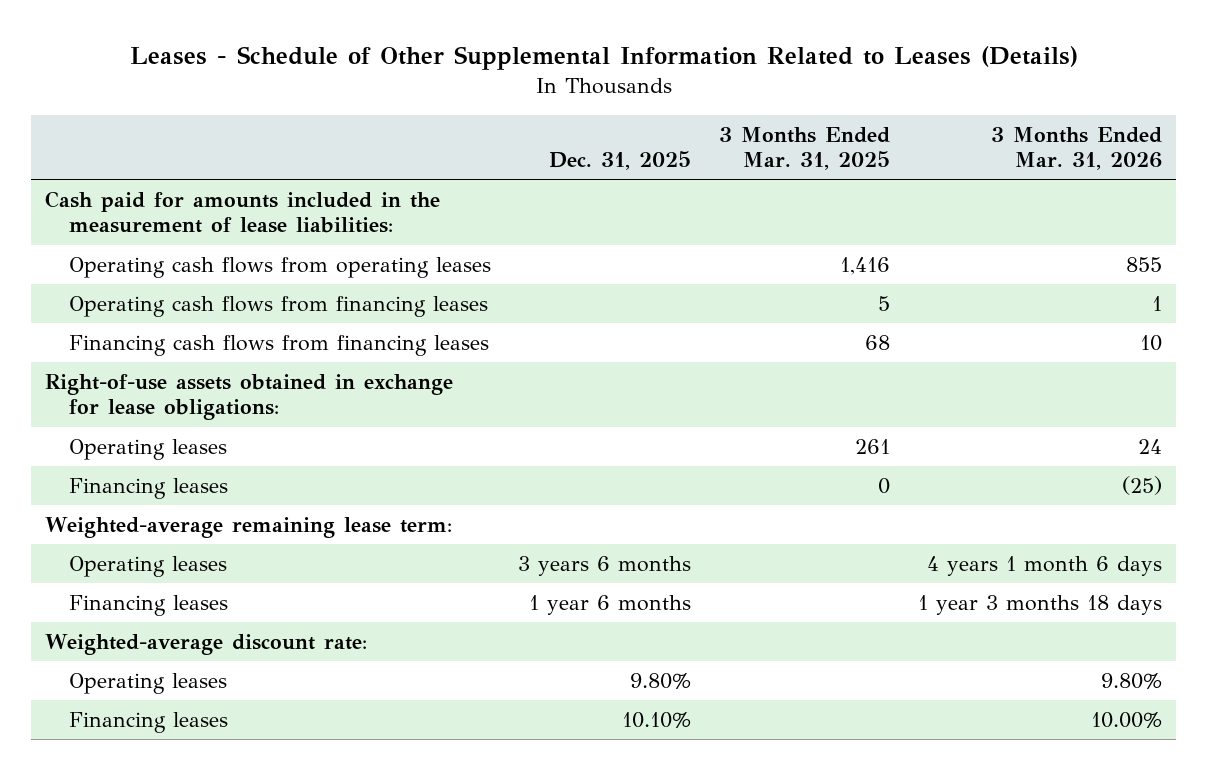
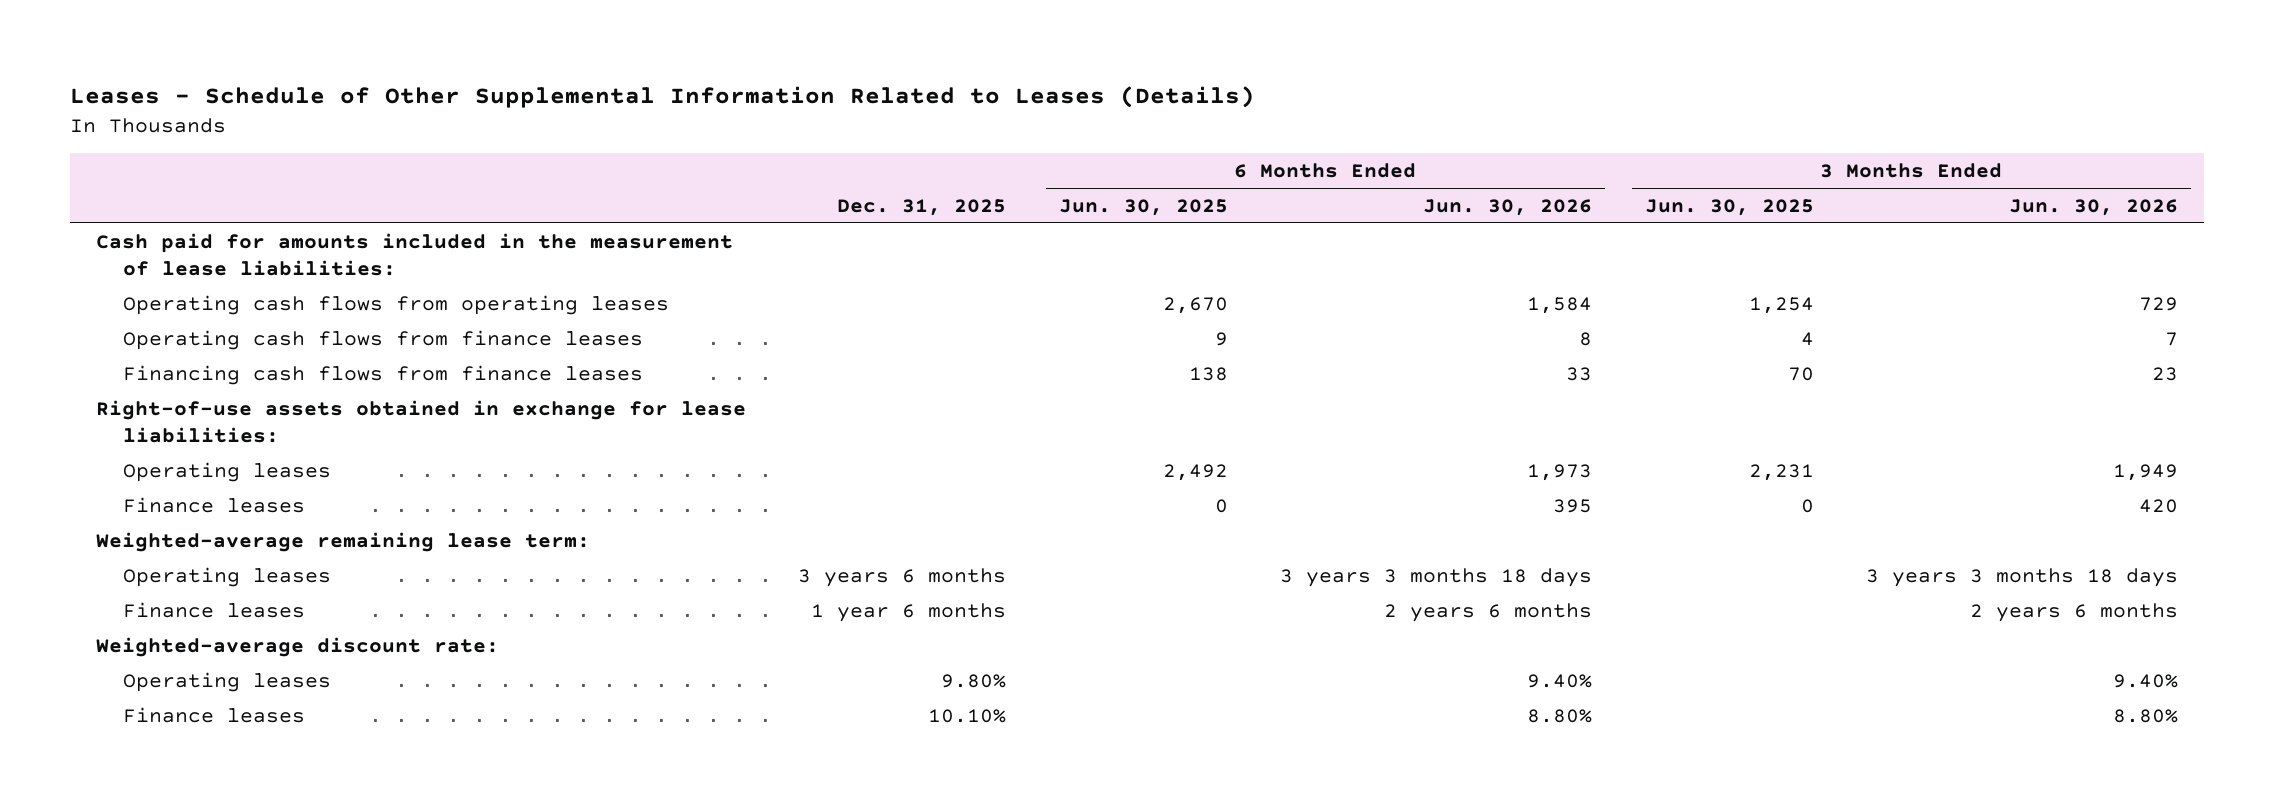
- | Dec. 31, 2025 | 3 Months Ended Mar. 31, 2025 | 3 Months Ended Mar. 31, 2026
+ | Dec. 31, 2025 | 6 Months Ended Jun. 30, 2025 | 6 Months Ended Jun. 30, 2026 | 3 Months Ended Jun. 30, 2025 | 3 Months Ended Jun. 30, 2026
- Operating cash flows from financing leases | | 5 | 1
- Financing cash flows from financing leases | | 68 | 10
- Right-of-use assets obtained in exchange for lease obligations:
+ Operating cash flows from finance leases | | 9 | 8 | 4 | 7
+ Financing cash flows from finance leases | | 138 | 33 | 70 | 23
+ Right-of-use assets obtained in exchange for lease liabilities:
- Financing leases | | 0 | (25)
+ Finance leases | | 0 | 395 | 0 | 420
- Financing leases | 1 year 6 months | | 1 year 3 months 18 days
+ Finance leases | 1 year 6 months | | 2 years 6 months | | 2 years 6 months
- Financing leases | 10.10% | | 10.00%
+ Finance leases | 10.10% | | 8.80% | | 8.80%

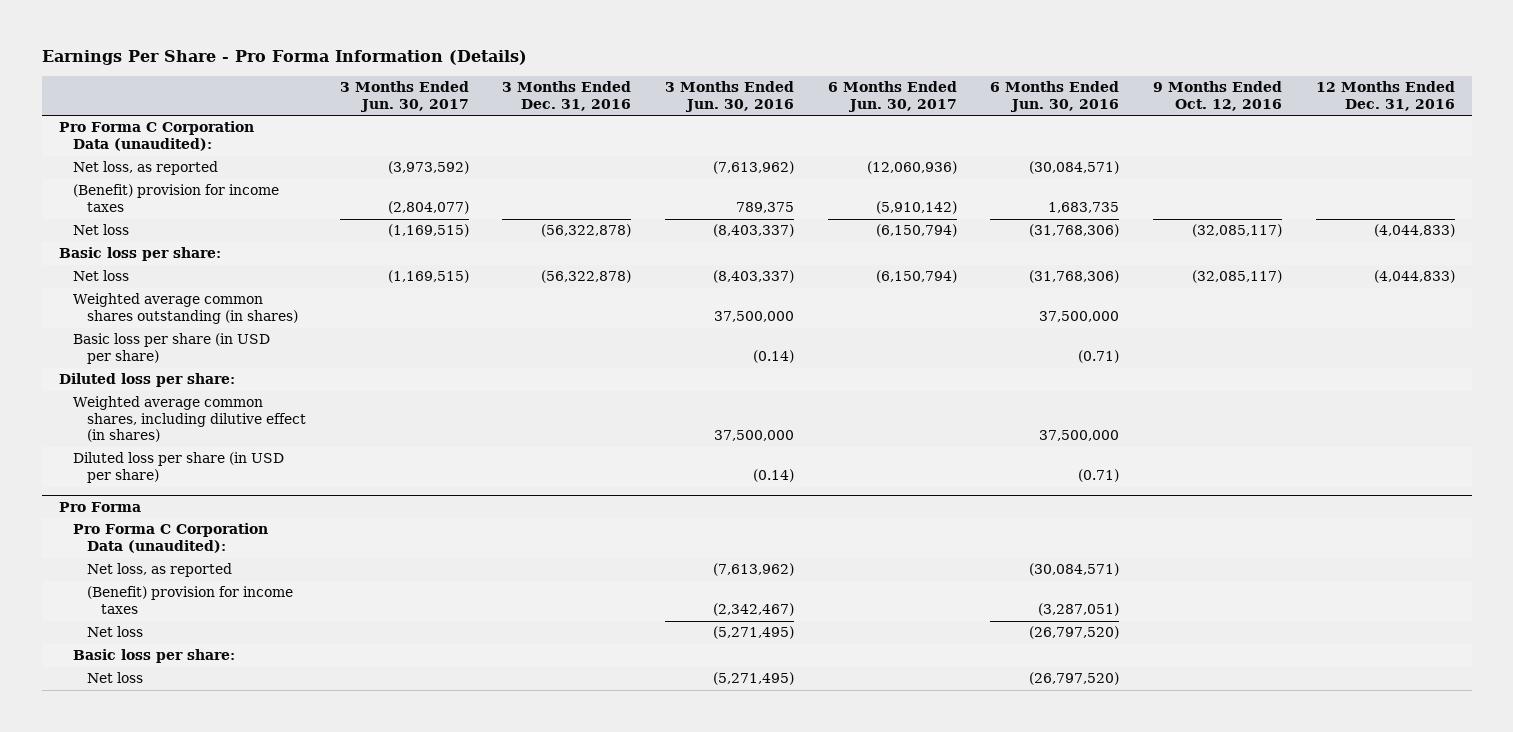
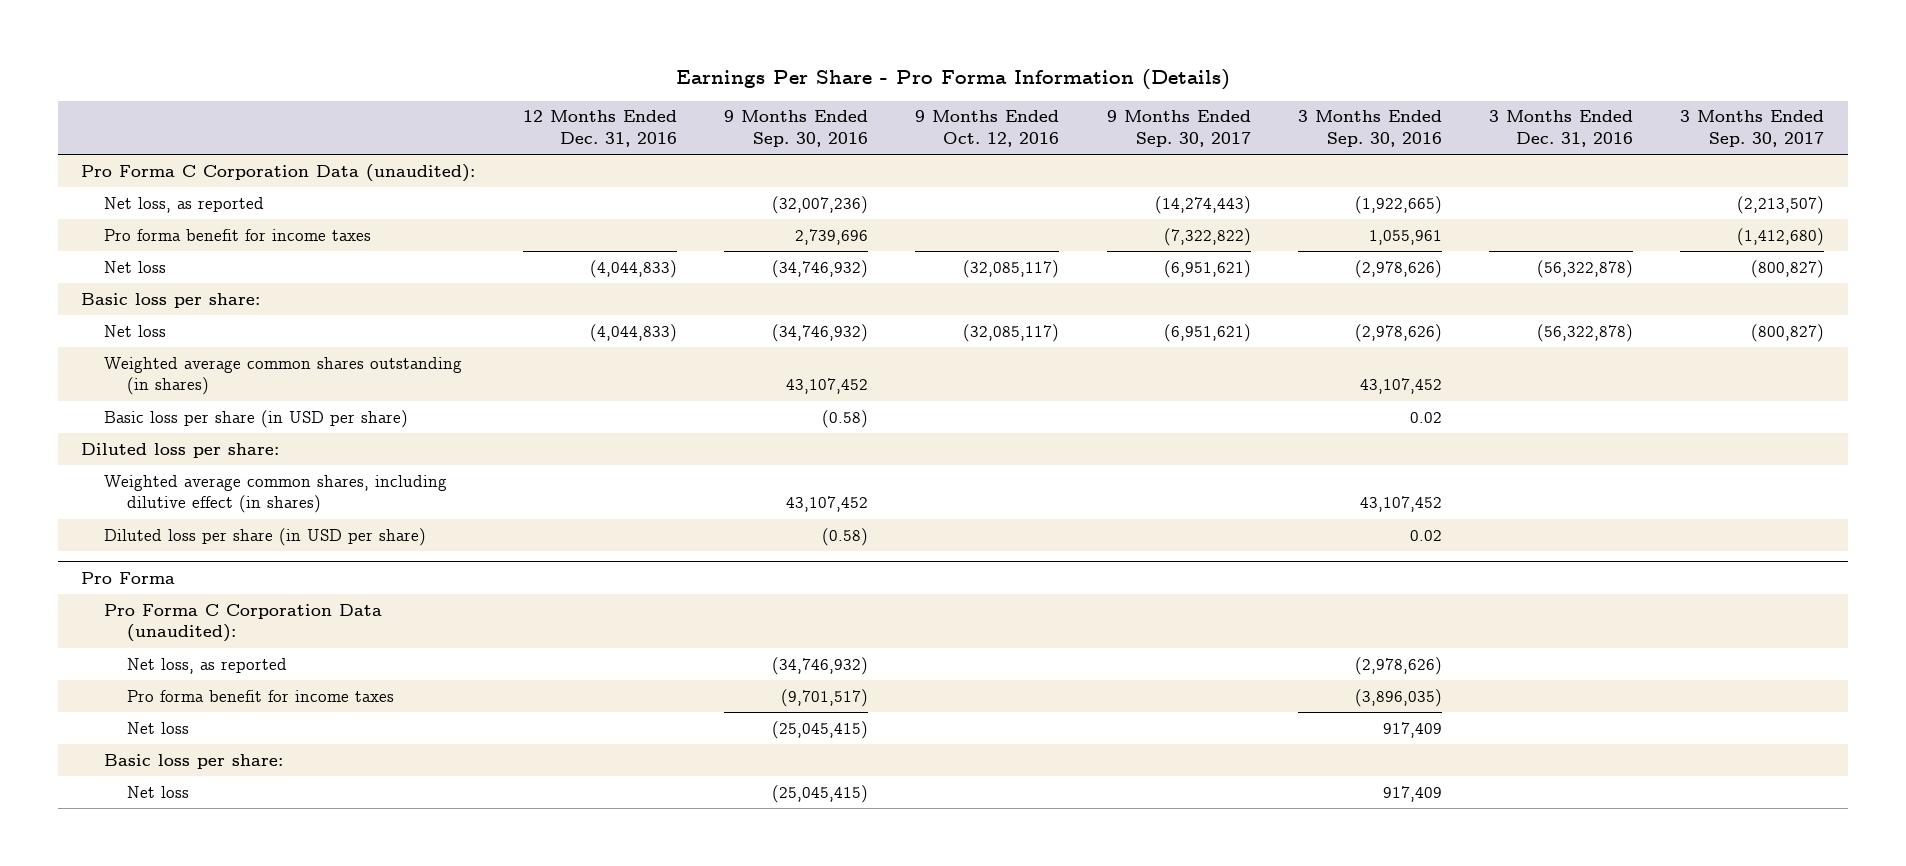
- | 3 Months Ended Jun. 30, 2017 | 3 Months Ended Dec. 31, 2016 | 3 Months Ended Jun. 30, 2016 | 6 Months Ended Jun. 30, 2017 | 6 Months Ended Jun. 30, 2016 | 9 Months Ended Oct. 12, 2016 | 12 Months Ended Dec. 31, 2016
+ | 12 Months Ended Dec. 31, 2016 | 9 Months Ended Sep. 30, 2016 | 9 Months Ended Oct. 12, 2016 | 9 Months Ended Sep. 30, 2017 | 3 Months Ended Sep. 30, 2016 | 3 Months Ended Dec. 31, 2016 | 3 Months Ended Sep. 30, 2017
- (Benefit) provision for income taxes | (2,804,077) | | 789,375 | (5,910,142) | 1,683,735 | |
+ Pro forma benefit for income taxes | | 2,739,696 | | (7,322,822) | 1,055,961 | | (1,412,680)
@ Pro Forma
- (Benefit) provision for income taxes | | | (2,342,467) | | (3,287,051) | |
+ Pro forma benefit for income taxes | | (9,701,517) | | | (3,896,035) | |

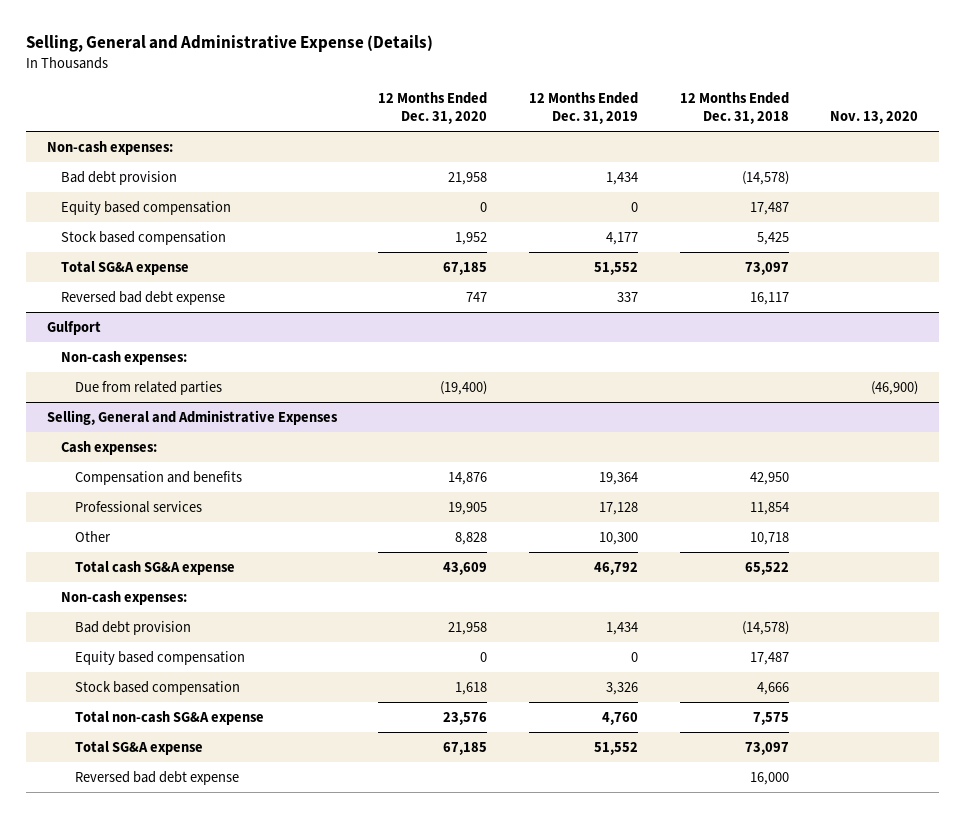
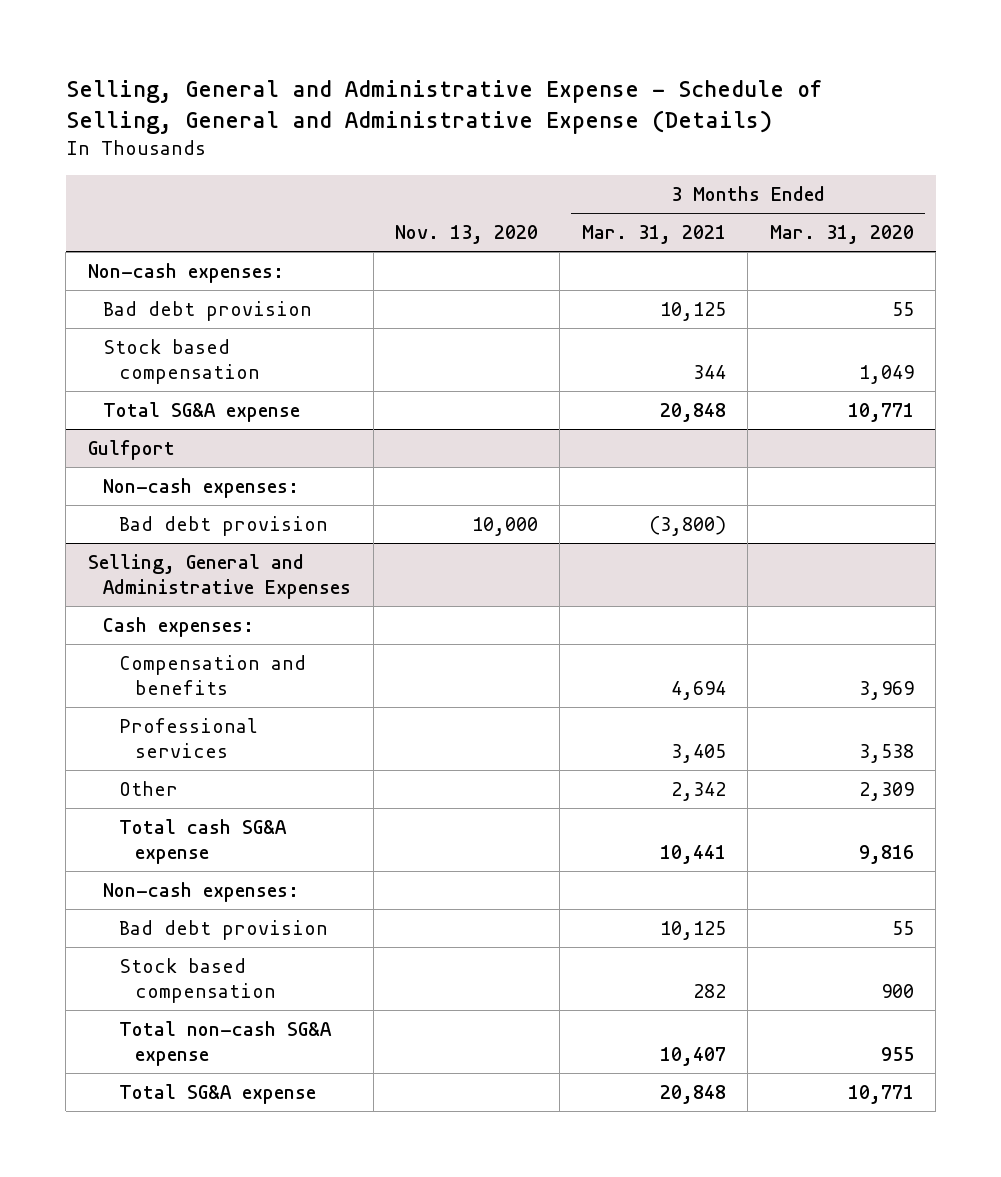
- Selling, General and Administrative Expense (Details)
+ Selling, General and Administrative Expense - Schedule of Selling, General and Administrative Expense (Details)
- | 12 Months Ended Dec. 31, 2020 | 12 Months Ended Dec. 31, 2019 | 12 Months Ended Dec. 31, 2018 | Nov. 13, 2020
+ | Nov. 13, 2020 | 3 Months Ended Mar. 31, 2021 | 3 Months Ended Mar. 31, 2020
- Equity based compensation | 0 | 0 | 17,487 |
- Reversed bad debt expense | 747 | 337 | 16,117 |
@ Gulfport
- Due from related parties | (19,400) | | | (46,900)
+ Bad debt provision | 10,000 | (3,800) |
@ Selling, General and Administrative Expenses
- Equity based compensation | 0 | 0 | 17,487 |
- Reversed bad debt expense | | | 16,000 |

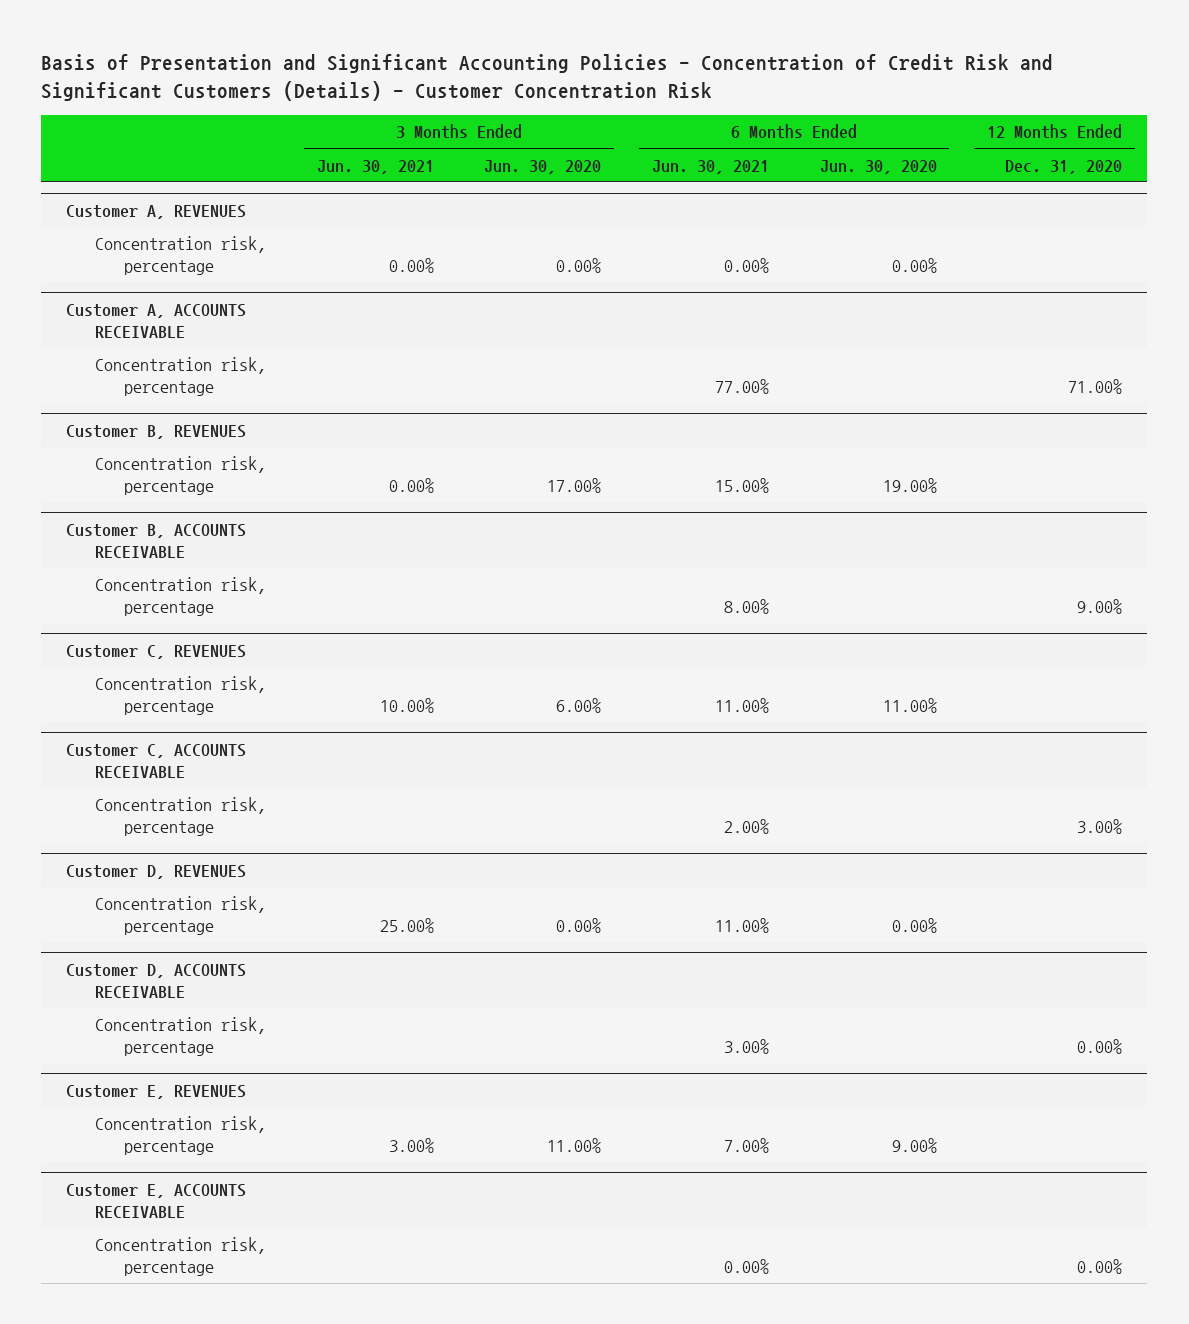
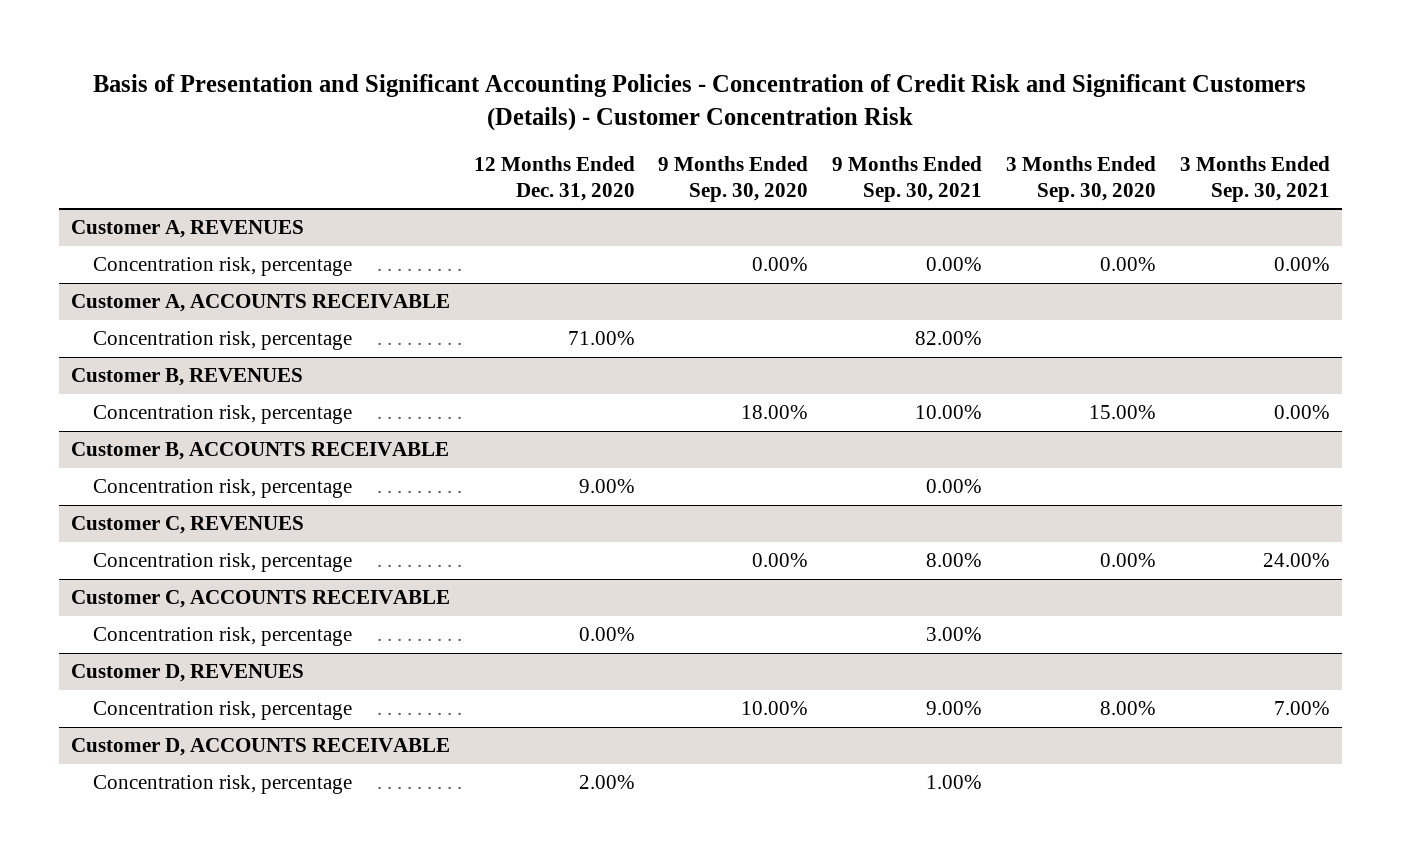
- | 3 Months Ended Jun. 30, 2021 | 3 Months Ended Jun. 30, 2020 | 6 Months Ended Jun. 30, 2021 | 6 Months Ended Jun. 30, 2020 | 12 Months Ended Dec. 31, 2020
+ | 12 Months Ended Dec. 31, 2020 | 9 Months Ended Sep. 30, 2020 | 9 Months Ended Sep. 30, 2021 | 3 Months Ended Sep. 30, 2020 | 3 Months Ended Sep. 30, 2021
@ Customer C, ACCOUNTS RECEIVABLE
- Concentration risk, percentage | | | 2.00% | | 3.00%
+ Concentration risk, percentage | 0.00% | | 3.00% | |
@ Customer D, ACCOUNTS RECEIVABLE
- Concentration risk, percentage | | | 3.00% | | 0.00%
- Customer E, REVENUES
- Concentration risk, percentage | 3.00% | 11.00% | 7.00% | 9.00% |
- Customer E, ACCOUNTS RECEIVABLE
- Concentration risk, percentage | | | 0.00% | | 0.00%
@ Customer D, ACCOUNTS RECEIVABLE
+ Concentration risk, percentage | 2.00% | | 1.00% | |

